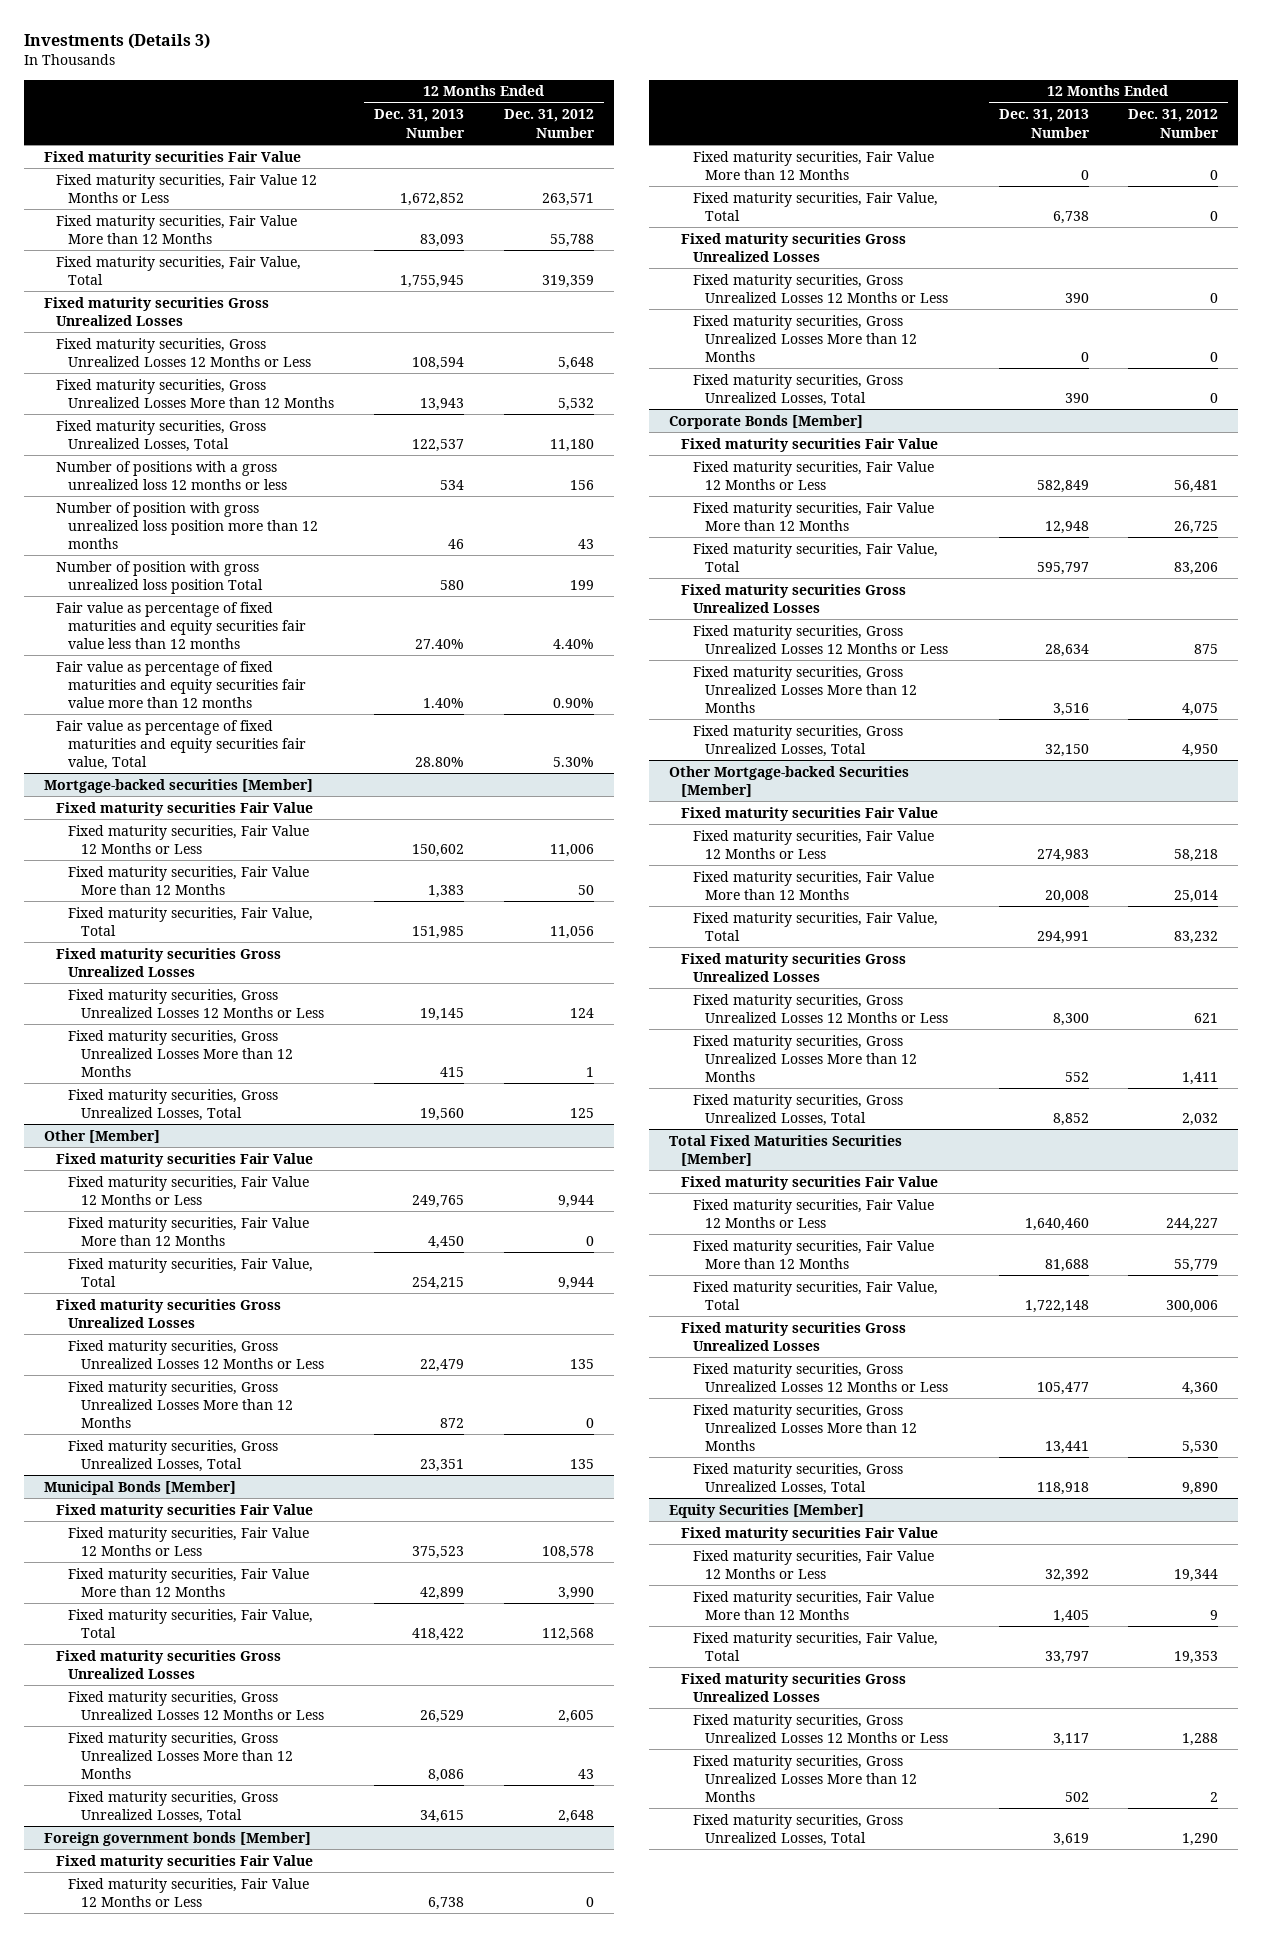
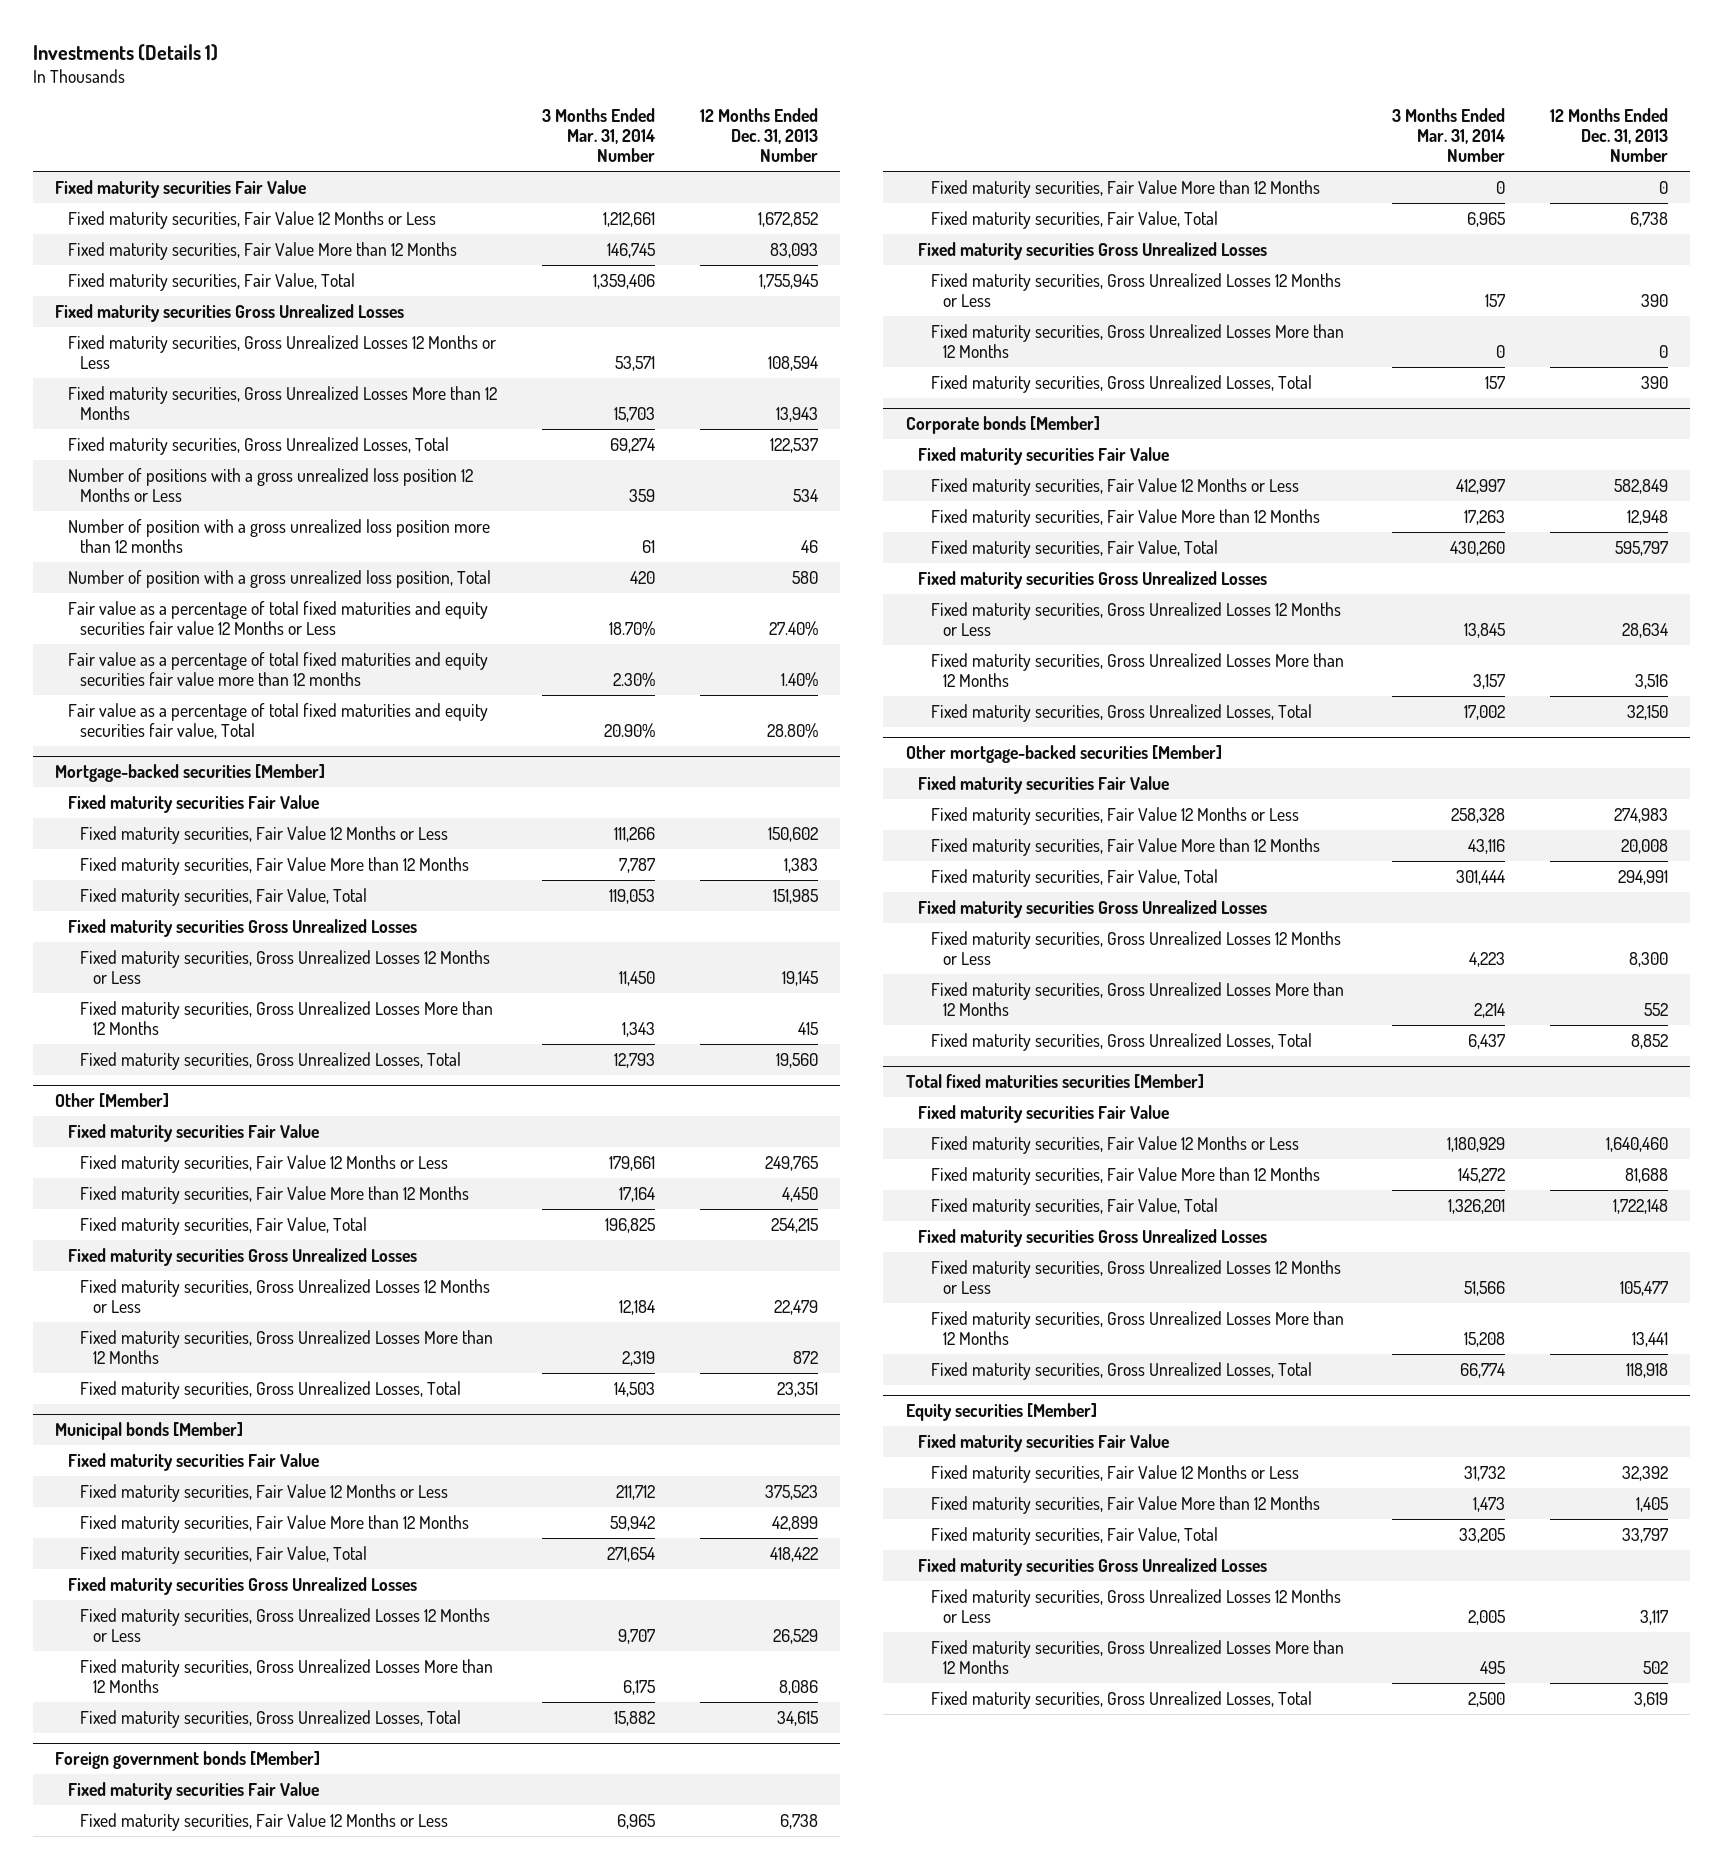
- Investments (Details 3)
+ Investments (Details 1)
- | 12 Months Ended Dec. 31, 2013 Number | 12 Months Ended Dec. 31, 2012 Number
+ | 3 Months Ended Mar. 31, 2014 Number | 12 Months Ended Dec. 31, 2013 Number
- Number of positions with a gross unrealized loss 12 months or less | 534 | 156
- Number of position with gross unrealized loss position more than 12 months | 46 | 43
- Number of position with gross unrealized loss position Total | 580 | 199
- Fair value as percentage of fixed maturities and equity securities fair value less than 12 months | 27.40% | 4.40%
- Fair value as percentage of fixed maturities and equity securities fair value more than 12 months | 1.40% | 0.90%
- Fair value as percentage of fixed maturities and equity securities fair value, Total | 28.80% | 5.30%
+ Number of positions with a gross unrealized loss position 12 Months or Less | 359 | 534
+ Number of position with a gross unrealized loss position more than 12 months | 61 | 46
+ Number of position with a gross unrealized loss position, Total | 420 | 580
+ Fair value as a percentage of total fixed maturities and equity securities fair value 12 Months or Less | 18.70% | 27.40%
+ Fair value as a percentage of total fixed maturities and equity securities fair value more than 12 months | 2.30% | 1.40%
+ Fair value as a percentage of total fixed maturities and equity securities fair value, Total | 20.90% | 28.80%
- Municipal Bonds [Member]
+ Municipal bonds [Member]
- Corporate Bonds [Member]
+ Corporate bonds [Member]
- Other Mortgage-backed Securities [Member]
+ Other mortgage-backed securities [Member]
- Total Fixed Maturities Securities [Member]
+ Total fixed maturities securities [Member]
- Equity Securities [Member]
+ Equity securities [Member]

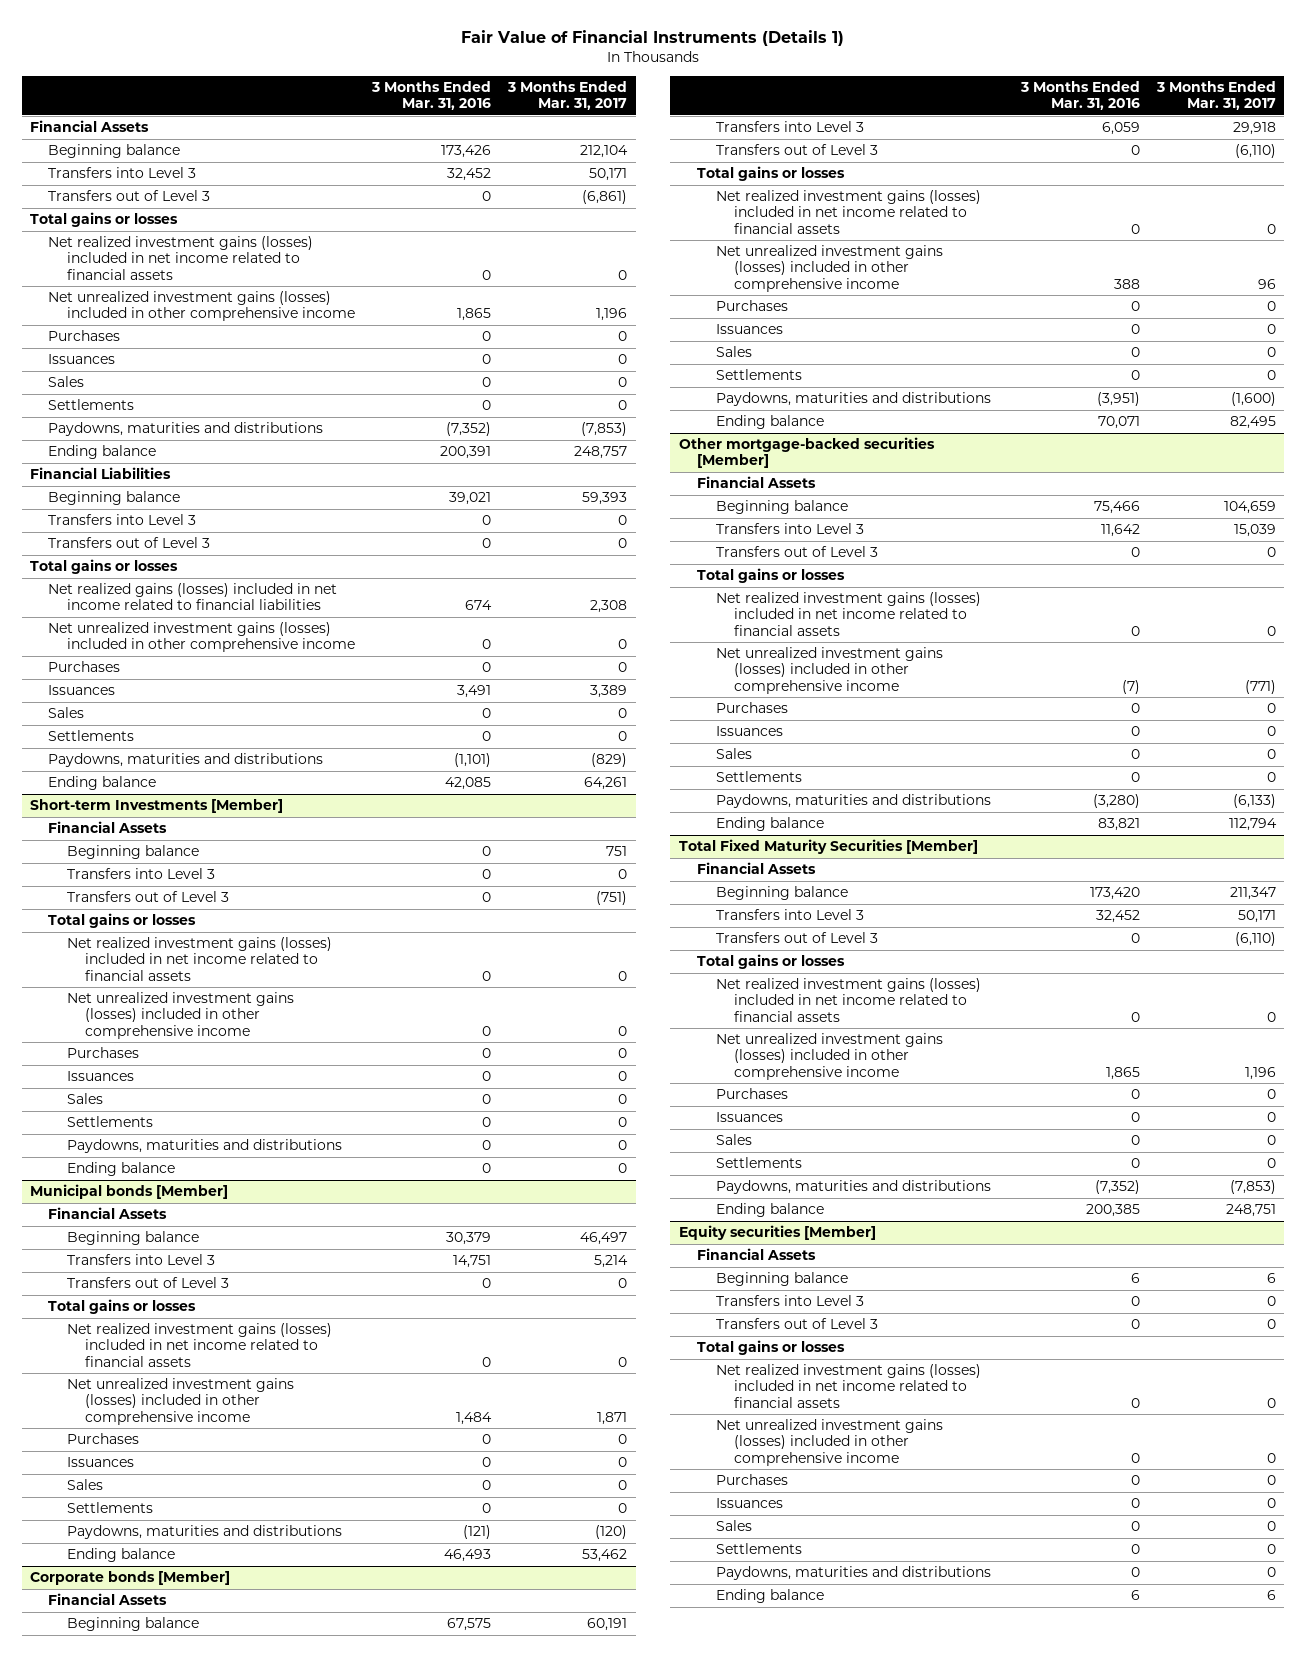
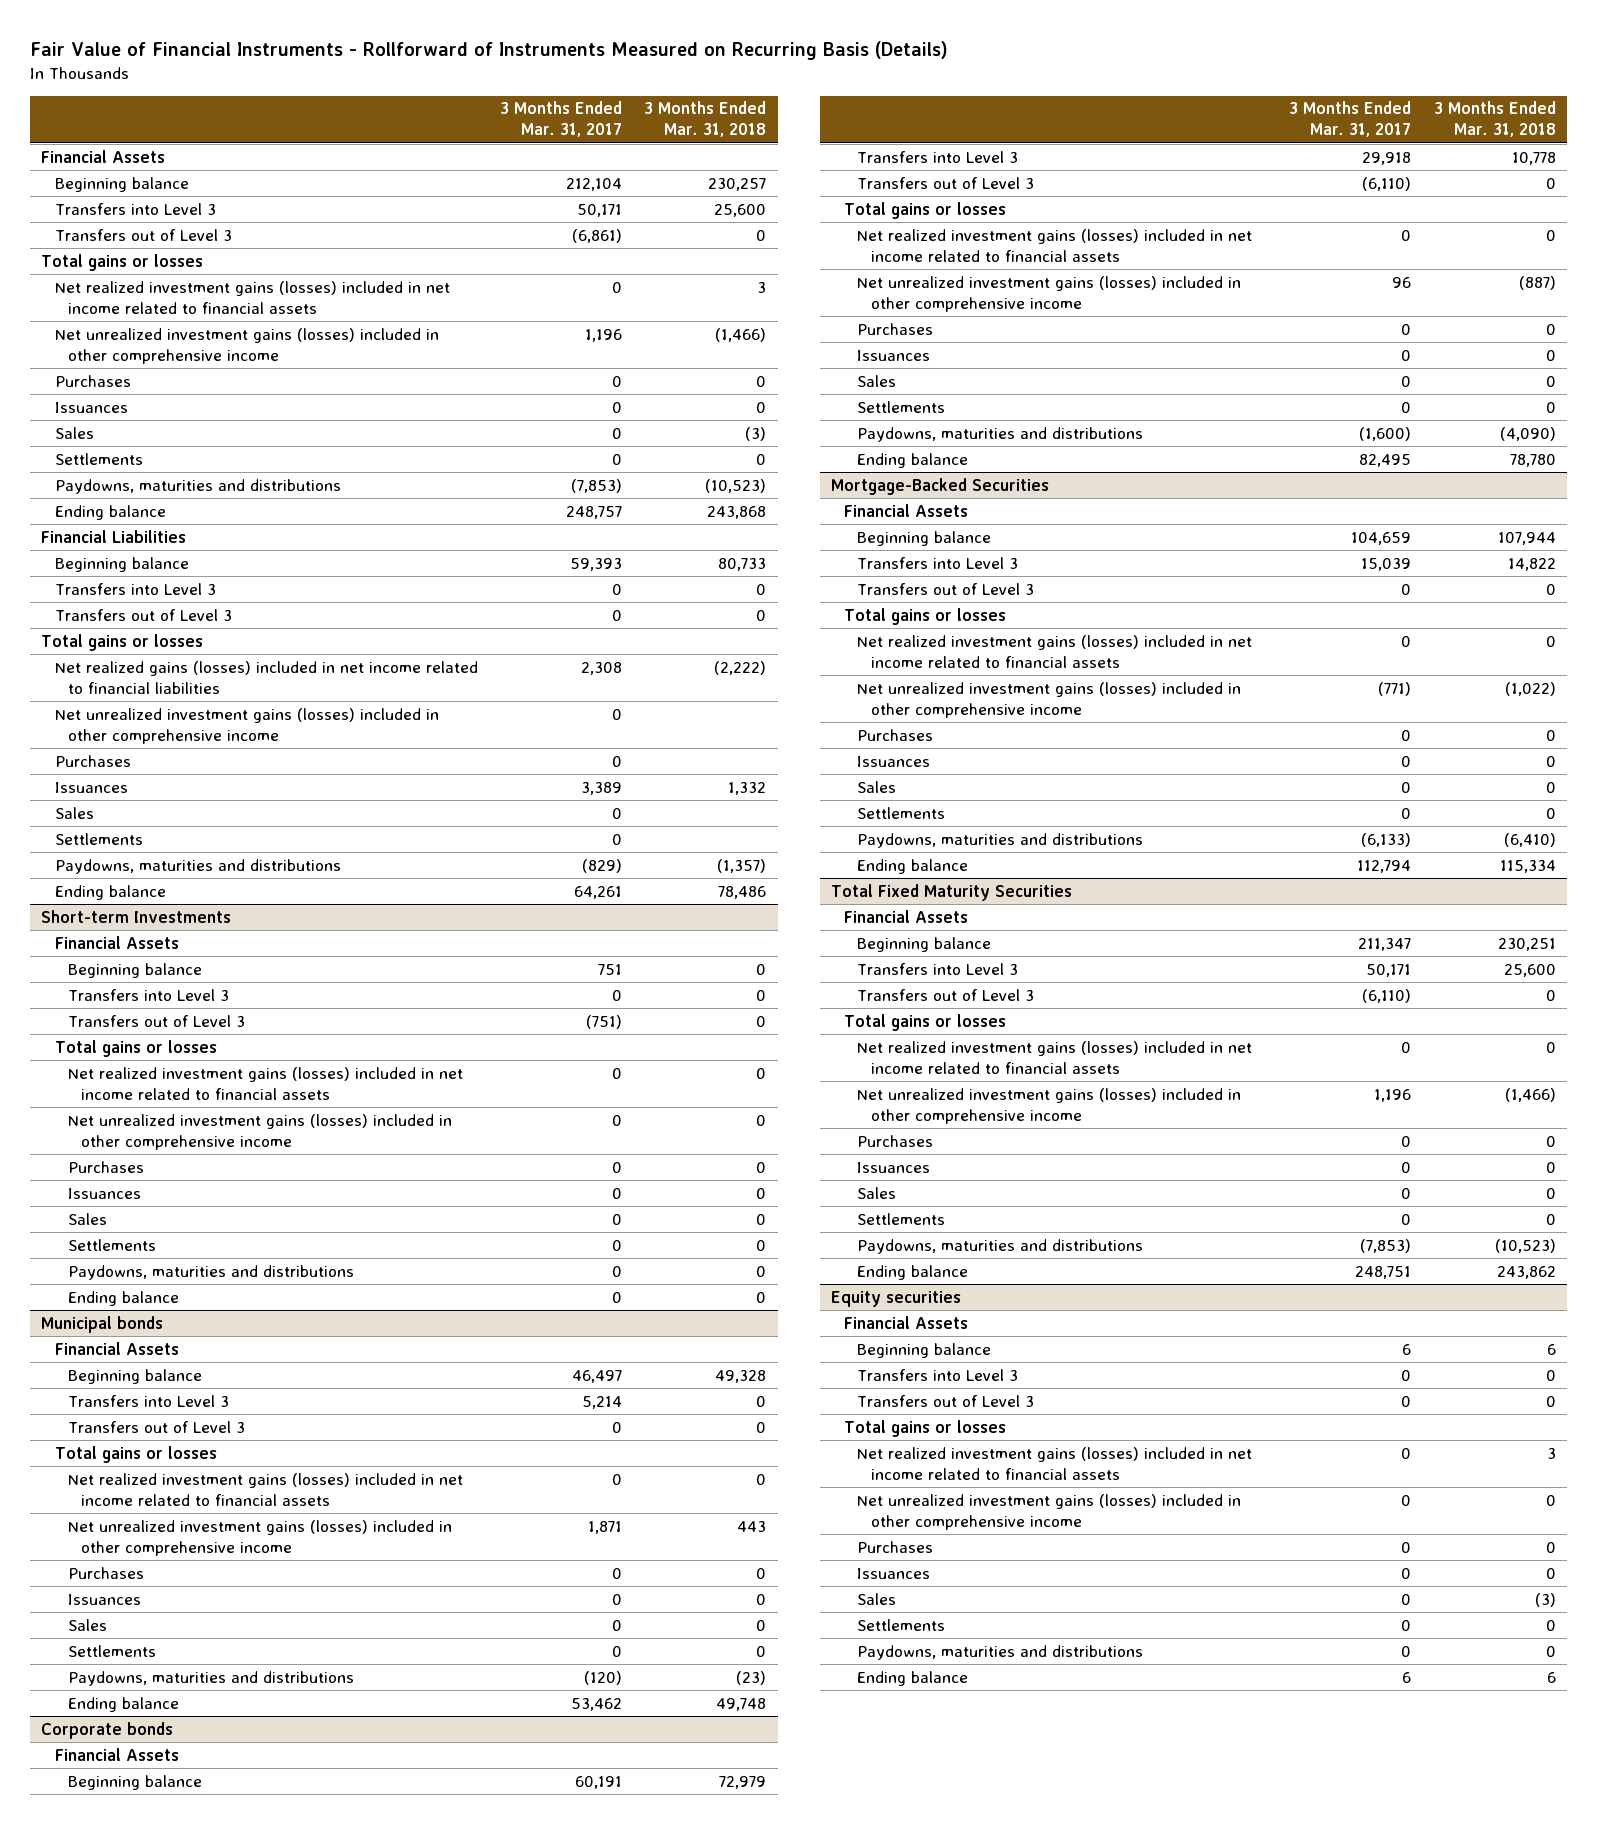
- Fair Value of Financial Instruments (Details 1)
+ Fair Value of Financial Instruments - Rollforward of Instruments Measured on Recurring Basis (Details)
- | 3 Months Ended Mar. 31, 2016 | 3 Months Ended Mar. 31, 2017
+ | 3 Months Ended Mar. 31, 2017 | 3 Months Ended Mar. 31, 2018
- Short-term Investments [Member]
+ Short-term Investments
- Municipal bonds [Member]
+ Municipal bonds
- Corporate bonds [Member]
+ Corporate bonds
- Other mortgage-backed securities [Member]
+ Mortgage-Backed Securities
- Total Fixed Maturity Securities [Member]
+ Total Fixed Maturity Securities
- Equity securities [Member]
+ Equity securities

